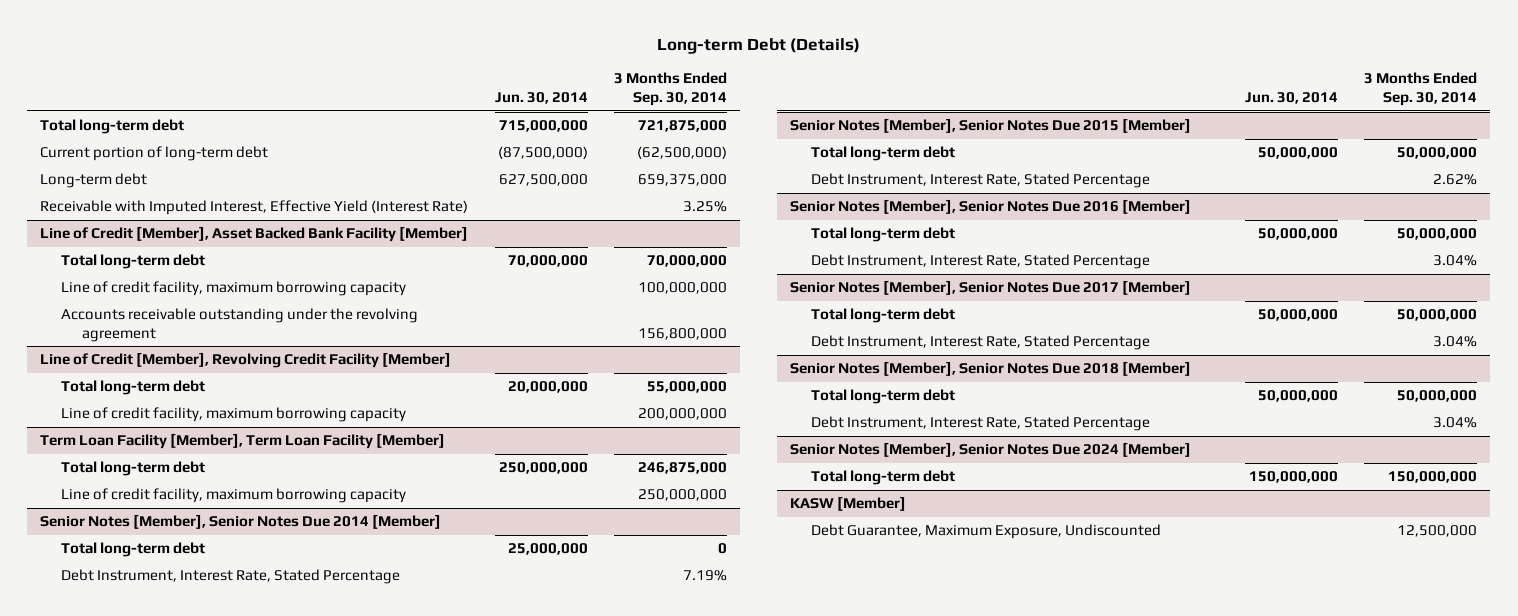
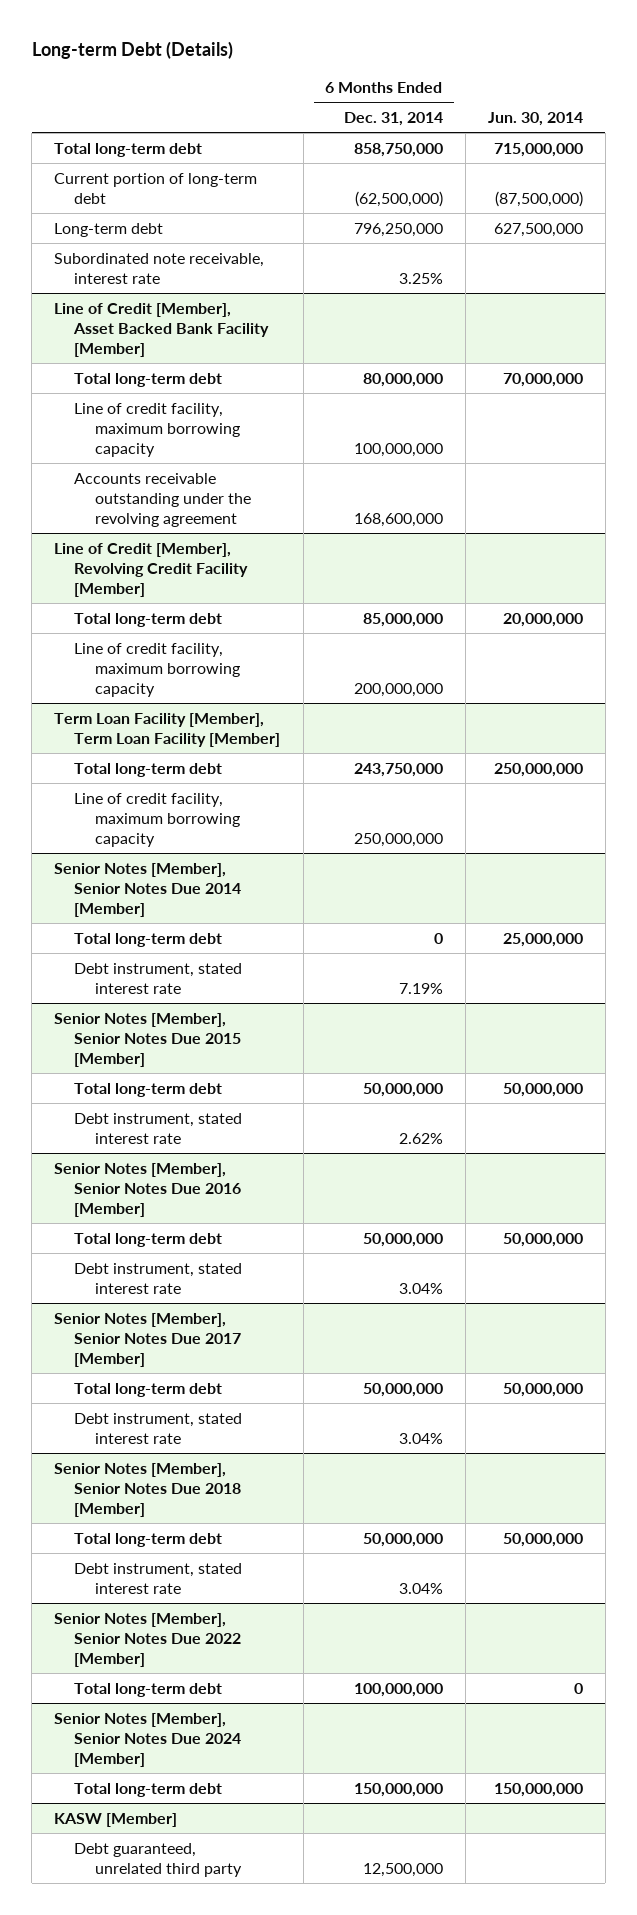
- | Jun. 30, 2014 | 3 Months Ended Sep. 30, 2014
+ | 6 Months Ended Dec. 31, 2014 | Jun. 30, 2014
- Receivable with Imputed Interest, Effective Yield (Interest Rate) | | 3.25%
+ Subordinated note receivable, interest rate | 3.25% |
@ Senior Notes [Member], Senior Notes Due 2014 [Member]
- Debt Instrument, Interest Rate, Stated Percentage | | 7.19%
+ Debt instrument, stated interest rate | 7.19% |
@ Senior Notes [Member], Senior Notes Due 2015 [Member]
- Debt Instrument, Interest Rate, Stated Percentage | | 2.62%
+ Debt instrument, stated interest rate | 2.62% |
@ Senior Notes [Member], Senior Notes Due 2016 [Member]
- Debt Instrument, Interest Rate, Stated Percentage | | 3.04%
+ Debt instrument, stated interest rate | 3.04% |
@ Senior Notes [Member], Senior Notes Due 2017 [Member]
- Debt Instrument, Interest Rate, Stated Percentage | | 3.04%
+ Debt instrument, stated interest rate | 3.04% |
@ Senior Notes [Member], Senior Notes Due 2018 [Member]
- Debt Instrument, Interest Rate, Stated Percentage | | 3.04%
+ Debt instrument, stated interest rate | 3.04% |
+ Senior Notes [Member], Senior Notes Due 2022 [Member]
+ Total long-term debt | 100,000,000 | 0
@ KASW [Member]
- Debt Guarantee, Maximum Exposure, Undiscounted | | 12,500,000
+ Debt guaranteed, unrelated third party | 12,500,000 |

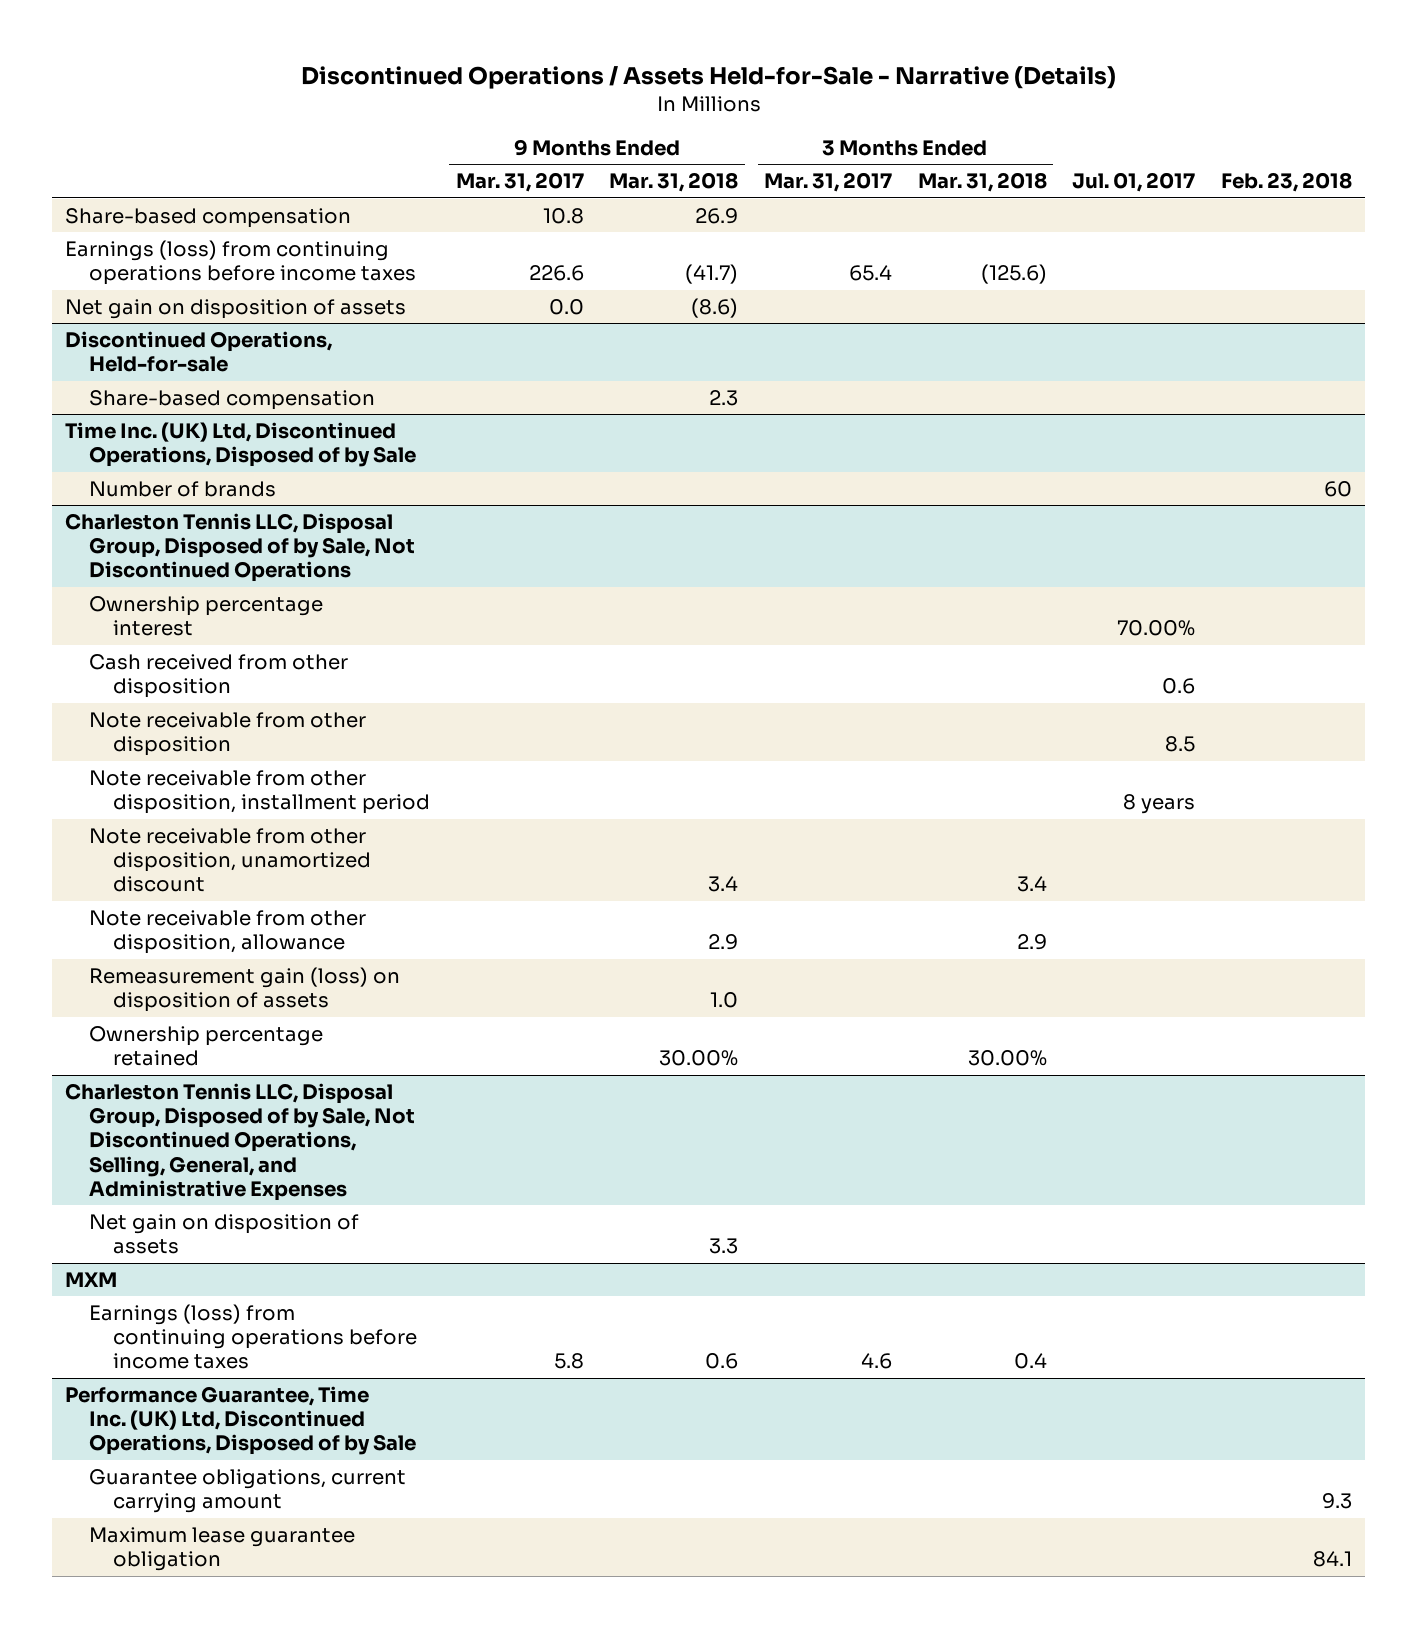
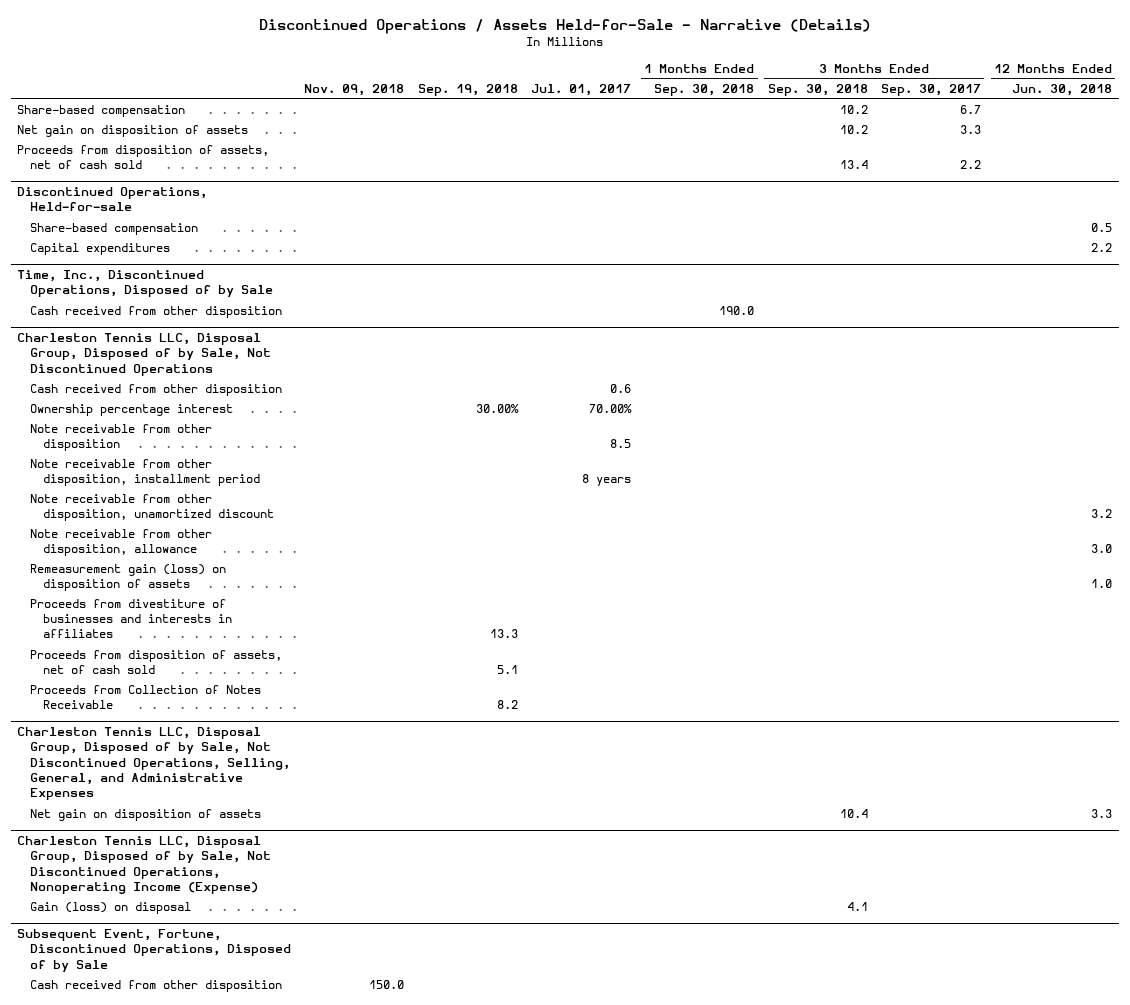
- | 9 Months Ended Mar. 31, 2017 | 9 Months Ended Mar. 31, 2018 | 3 Months Ended Mar. 31, 2017 | 3 Months Ended Mar. 31, 2018 | Jul. 01, 2017 | Feb. 23, 2018
+ | Nov. 09, 2018 | Sep. 19, 2018 | Jul. 01, 2017 | 1 Months Ended Sep. 30, 2018 | 3 Months Ended Sep. 30, 2018 | 3 Months Ended Sep. 30, 2017 | 12 Months Ended Jun. 30, 2018
- Earnings (loss) from continuing operations before income taxes | 226.6 | (41.7) | 65.4 | (125.6) | |
+ Proceeds from disposition of assets, net of cash sold | | | | | 13.4 | 2.2 |
- Time Inc. (UK) Ltd, Discontinued Operations, Disposed of by Sale
- Number of brands | | | | | | 60
@ Discontinued Operations, Held-for-sale
+ Capital expenditures | | | | | | | 2.2
+ Time, Inc., Discontinued Operations, Disposed of by Sale
+ Cash received from other disposition | | | | 190.0 | | |
@ Charleston Tennis LLC, Disposal Group, Disposed of by Sale, Not Discontinued Operations
moved down: Ownership percentage interest | | 30.00% | 70.00% | | | |
- Ownership percentage retained | | 30.00% | | 30.00% | |
+ Proceeds from divestiture of businesses and interests in affiliates | | 13.3 | | | | |
+ Proceeds from disposition of assets, net of cash sold | | 5.1 | | | | |
+ Proceeds from Collection of Notes Receivable | | 8.2 | | | | |
- MXM
- Earnings (loss) from continuing operations before income taxes | 5.8 | 0.6 | 4.6 | 0.4 | |
- Performance Guarantee, Time Inc. (UK) Ltd, Discontinued Operations, Disposed of by Sale
- Guarantee obligations, current carrying amount | | | | | | 9.3
- Maximum lease guarantee obligation | | | | | | 84.1
+ Charleston Tennis LLC, Disposal Group, Disposed of by Sale, Not Discontinued Operations, Nonoperating Income (Expense)
+ Gain (loss) on disposal | | | | | 4.1 | |
+ Subsequent Event, Fortune, Discontinued Operations, Disposed of by Sale
+ Cash received from other disposition | 150.0 | | | | | |

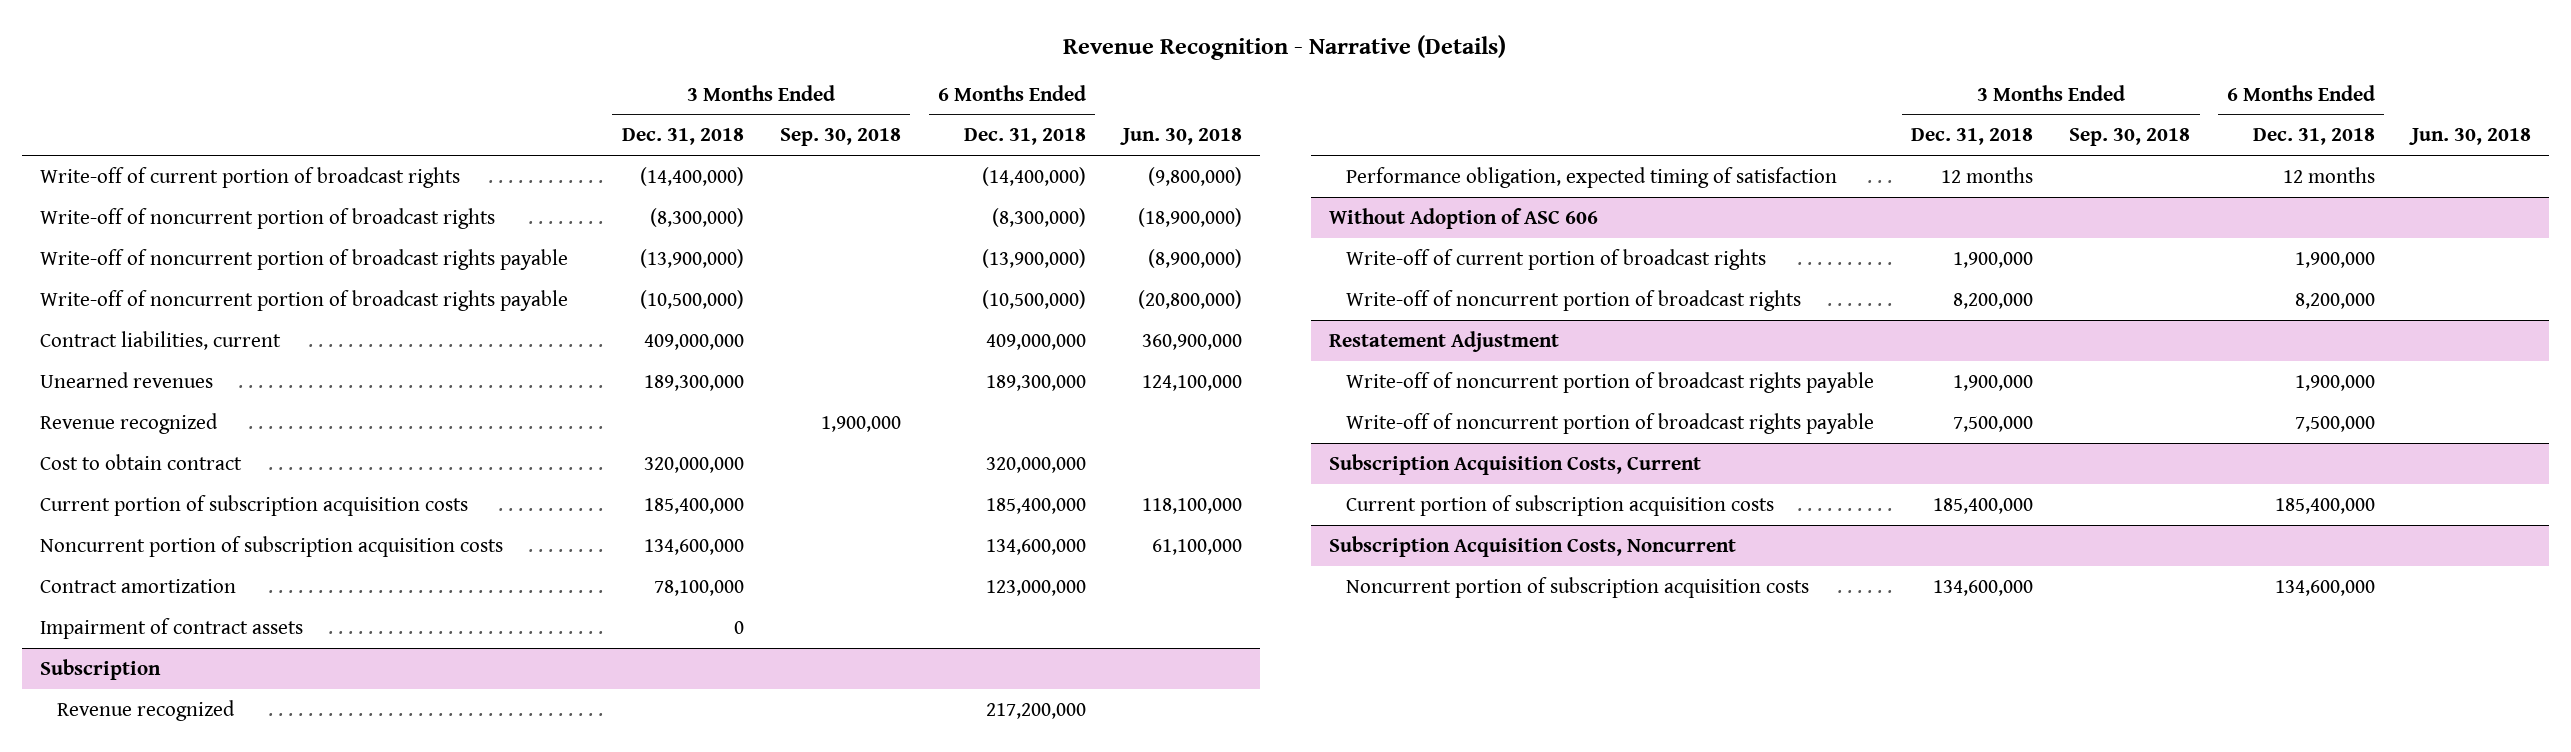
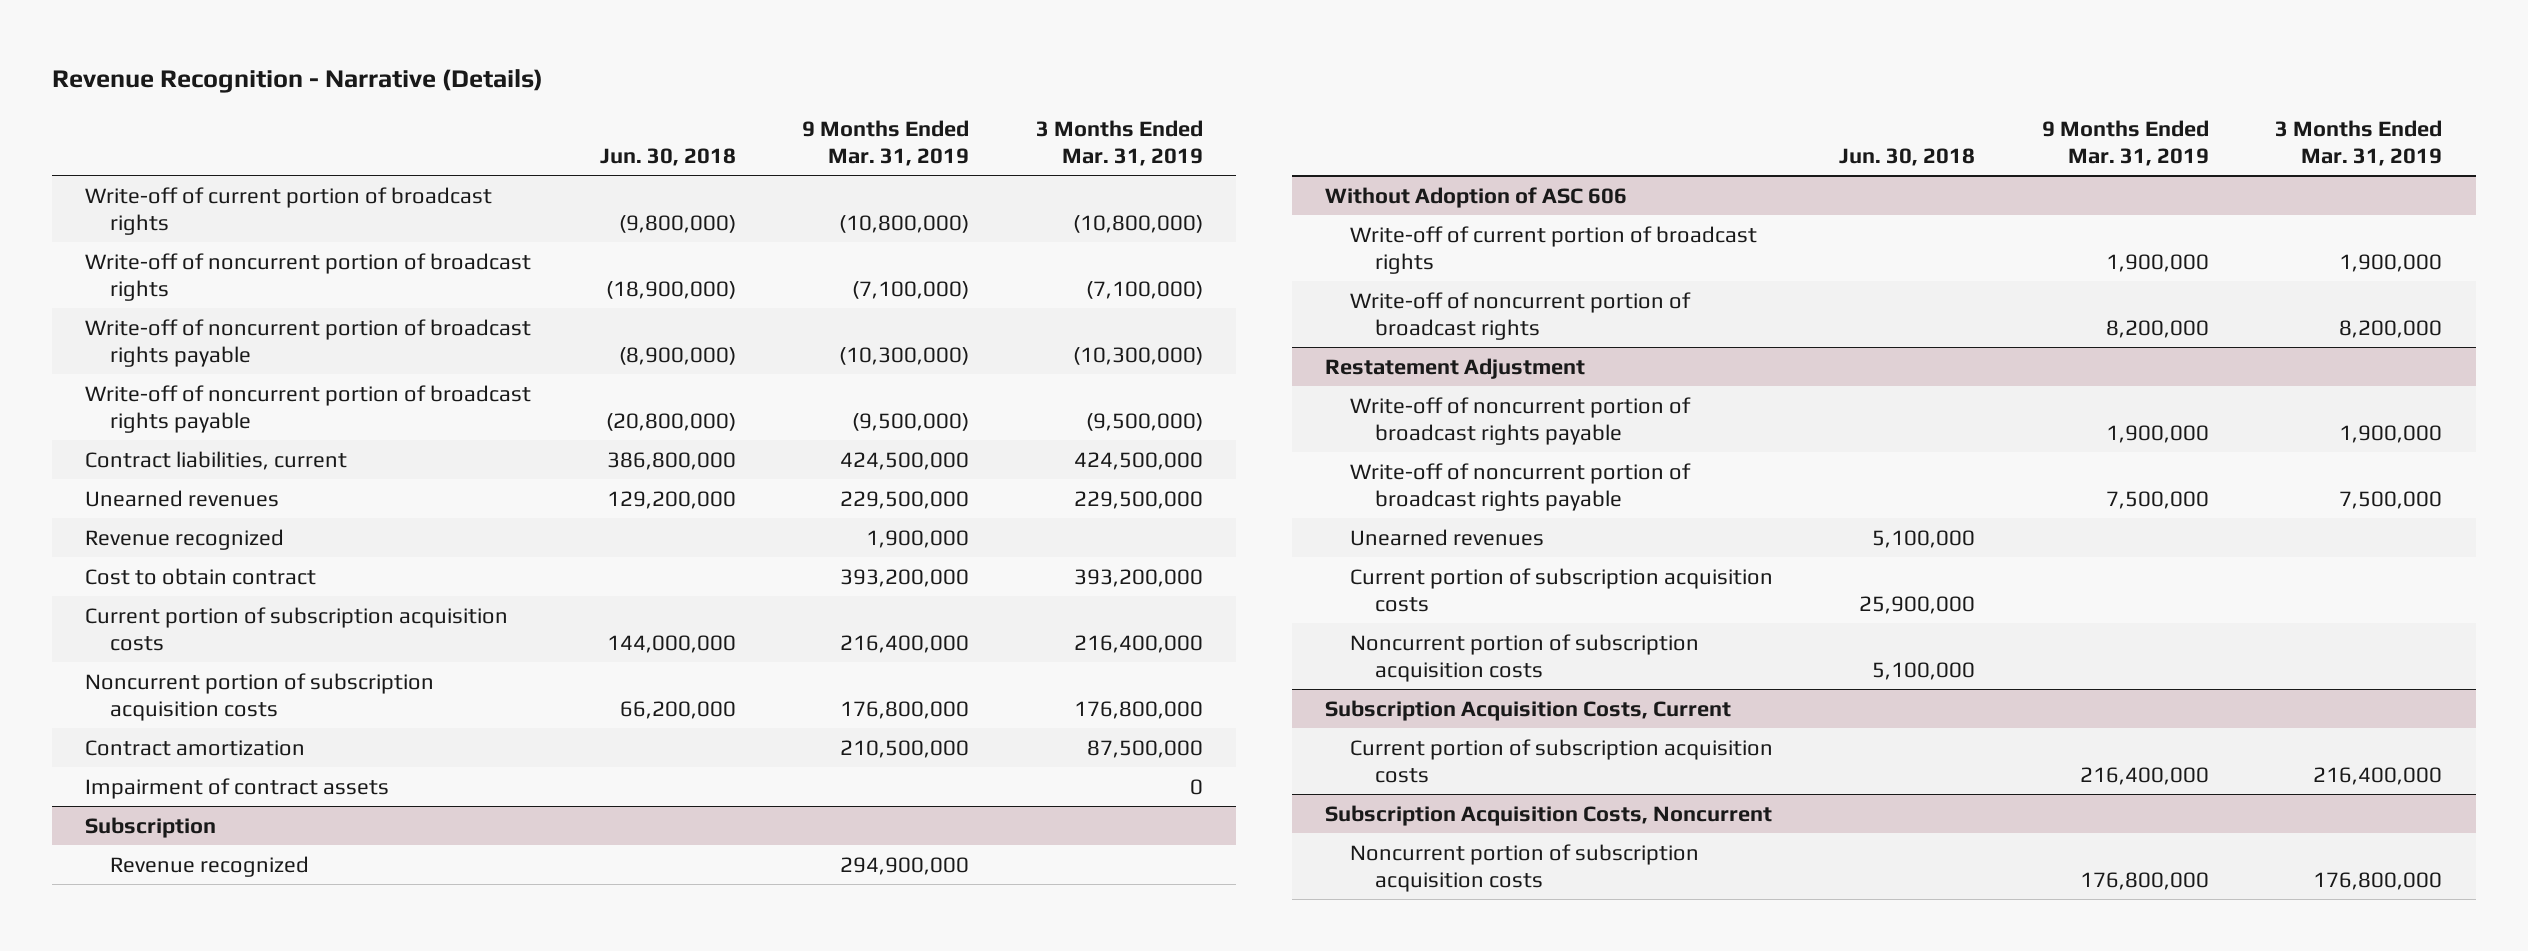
- | 3 Months Ended Dec. 31, 2018 | 3 Months Ended Sep. 30, 2018 | 6 Months Ended Dec. 31, 2018 | Jun. 30, 2018
+ | Jun. 30, 2018 | 9 Months Ended Mar. 31, 2019 | 3 Months Ended Mar. 31, 2019
- Contract liabilities, current | 409,000,000 | | 409,000,000 | 360,900,000
- Unearned revenues | 189,300,000 | | 189,300,000 | 124,100,000
+ Contract liabilities, current | 386,800,000 | 424,500,000 | 424,500,000
+ Unearned revenues | 129,200,000 | 229,500,000 | 229,500,000
- Current portion of subscription acquisition costs | 185,400,000 | | 185,400,000 | 118,100,000
- Noncurrent portion of subscription acquisition costs | 134,600,000 | | 134,600,000 | 61,100,000
+ Current portion of subscription acquisition costs | 144,000,000 | 216,400,000 | 216,400,000
+ Noncurrent portion of subscription acquisition costs | 66,200,000 | 176,800,000 | 176,800,000
@ Subscription
- Performance obligation, expected timing of satisfaction | 12 months | | 12 months |
@ Restatement Adjustment
+ Unearned revenues | 5,100,000 | |
+ Current portion of subscription acquisition costs | 25,900,000 | |
+ Noncurrent portion of subscription acquisition costs | 5,100,000 | |

